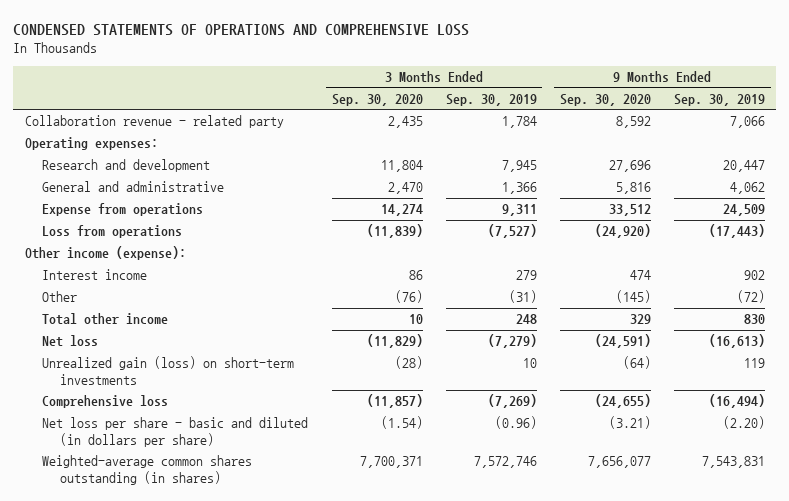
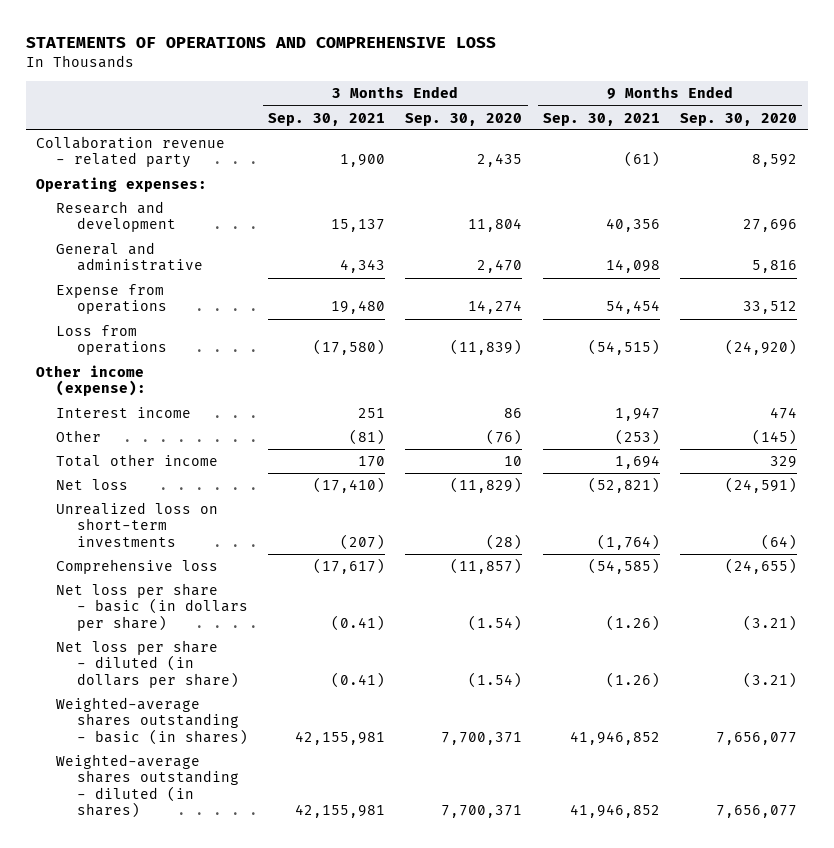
- CONDENSED STATEMENTS OF OPERATIONS AND COMPREHENSIVE LOSS
+ STATEMENTS OF OPERATIONS AND COMPREHENSIVE LOSS
- | 3 Months Ended Sep. 30, 2020 | 3 Months Ended Sep. 30, 2019 | 9 Months Ended Sep. 30, 2020 | 9 Months Ended Sep. 30, 2019
+ | 3 Months Ended Sep. 30, 2021 | 3 Months Ended Sep. 30, 2020 | 9 Months Ended Sep. 30, 2021 | 9 Months Ended Sep. 30, 2020
- Unrealized gain (loss) on short-term investments | (28) | 10 | (64) | 119
+ Unrealized loss on short-term investments | (207) | (28) | (1,764) | (64)
- Net loss per share - basic and diluted (in dollars per share) | (1.54) | (0.96) | (3.21) | (2.20)
- Weighted-average common shares outstanding (in shares) | 7,700,371 | 7,572,746 | 7,656,077 | 7,543,831
+ Net loss per share - basic (in dollars per share) | (0.41) | (1.54) | (1.26) | (3.21)
+ Net loss per share - diluted (in dollars per share) | (0.41) | (1.54) | (1.26) | (3.21)
+ Weighted-average shares outstanding - basic (in shares) | 42,155,981 | 7,700,371 | 41,946,852 | 7,656,077
+ Weighted-average shares outstanding - diluted (in shares) | 42,155,981 | 7,700,371 | 41,946,852 | 7,656,077

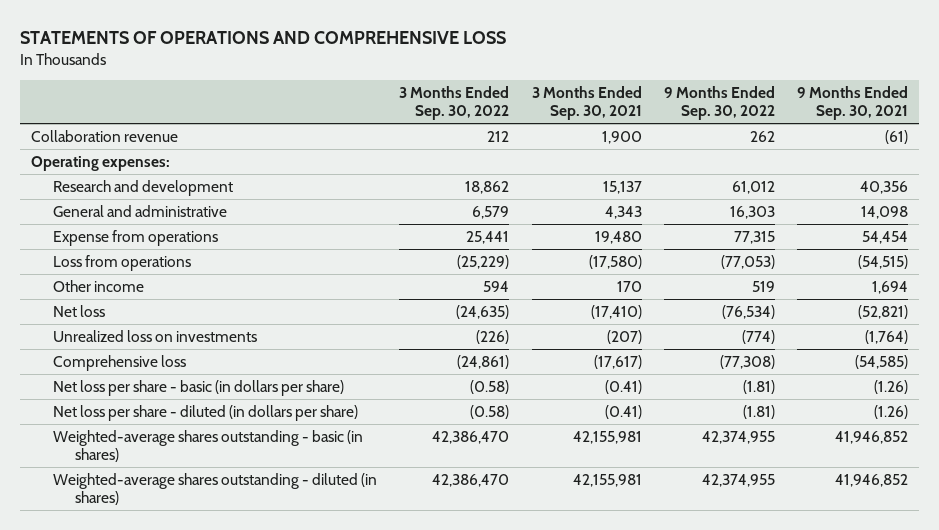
- | 3 Months Ended Sep. 30, 2021 | 3 Months Ended Sep. 30, 2020 | 9 Months Ended Sep. 30, 2021 | 9 Months Ended Sep. 30, 2020
+ | 3 Months Ended Sep. 30, 2022 | 3 Months Ended Sep. 30, 2021 | 9 Months Ended Sep. 30, 2022 | 9 Months Ended Sep. 30, 2021
- Collaboration revenue - related party | 1,900 | 2,435 | (61) | 8,592
+ Collaboration revenue | 212 | 1,900 | 262 | (61)
- Other income (expense):
- Interest income | 251 | 86 | 1,947 | 474
- Other | (81) | (76) | (253) | (145)
- Total other income | 170 | 10 | 1,694 | 329
+ Other income | 594 | 170 | 519 | 1,694
- Unrealized loss on short-term investments | (207) | (28) | (1,764) | (64)
+ Unrealized loss on investments | (226) | (207) | (774) | (1,764)

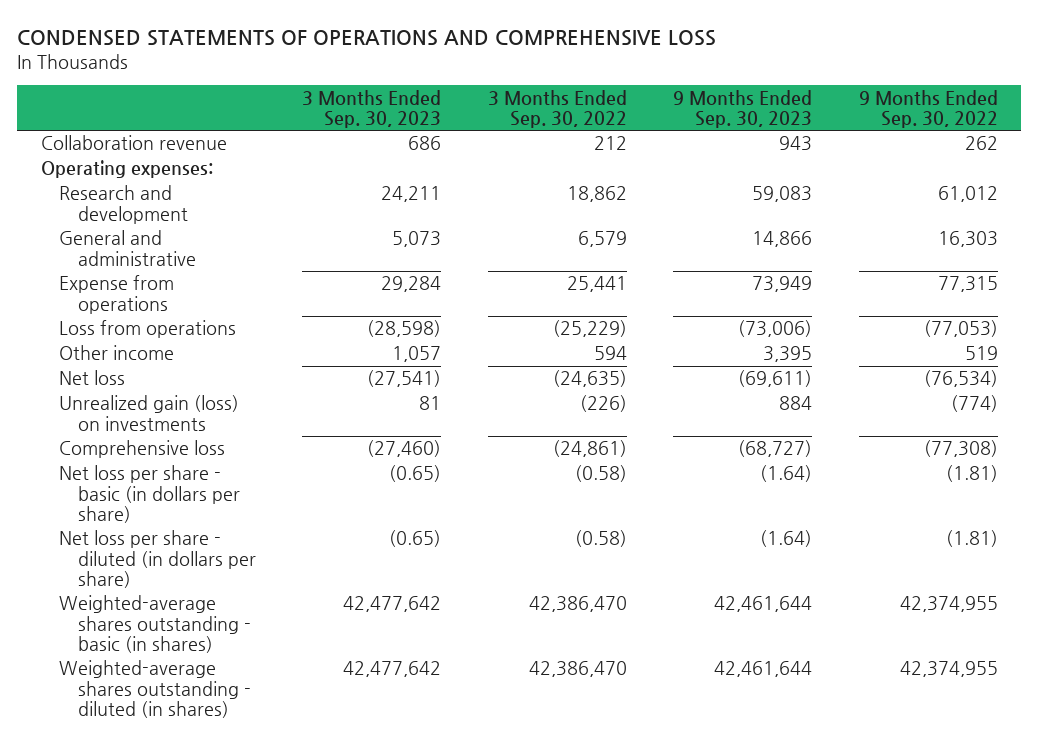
- STATEMENTS OF OPERATIONS AND COMPREHENSIVE LOSS
+ CONDENSED STATEMENTS OF OPERATIONS AND COMPREHENSIVE LOSS
- | 3 Months Ended Sep. 30, 2022 | 3 Months Ended Sep. 30, 2021 | 9 Months Ended Sep. 30, 2022 | 9 Months Ended Sep. 30, 2021
+ | 3 Months Ended Sep. 30, 2023 | 3 Months Ended Sep. 30, 2022 | 9 Months Ended Sep. 30, 2023 | 9 Months Ended Sep. 30, 2022
- Unrealized loss on investments | (226) | (207) | (774) | (1,764)
+ Unrealized gain (loss) on investments | 81 | (226) | 884 | (774)

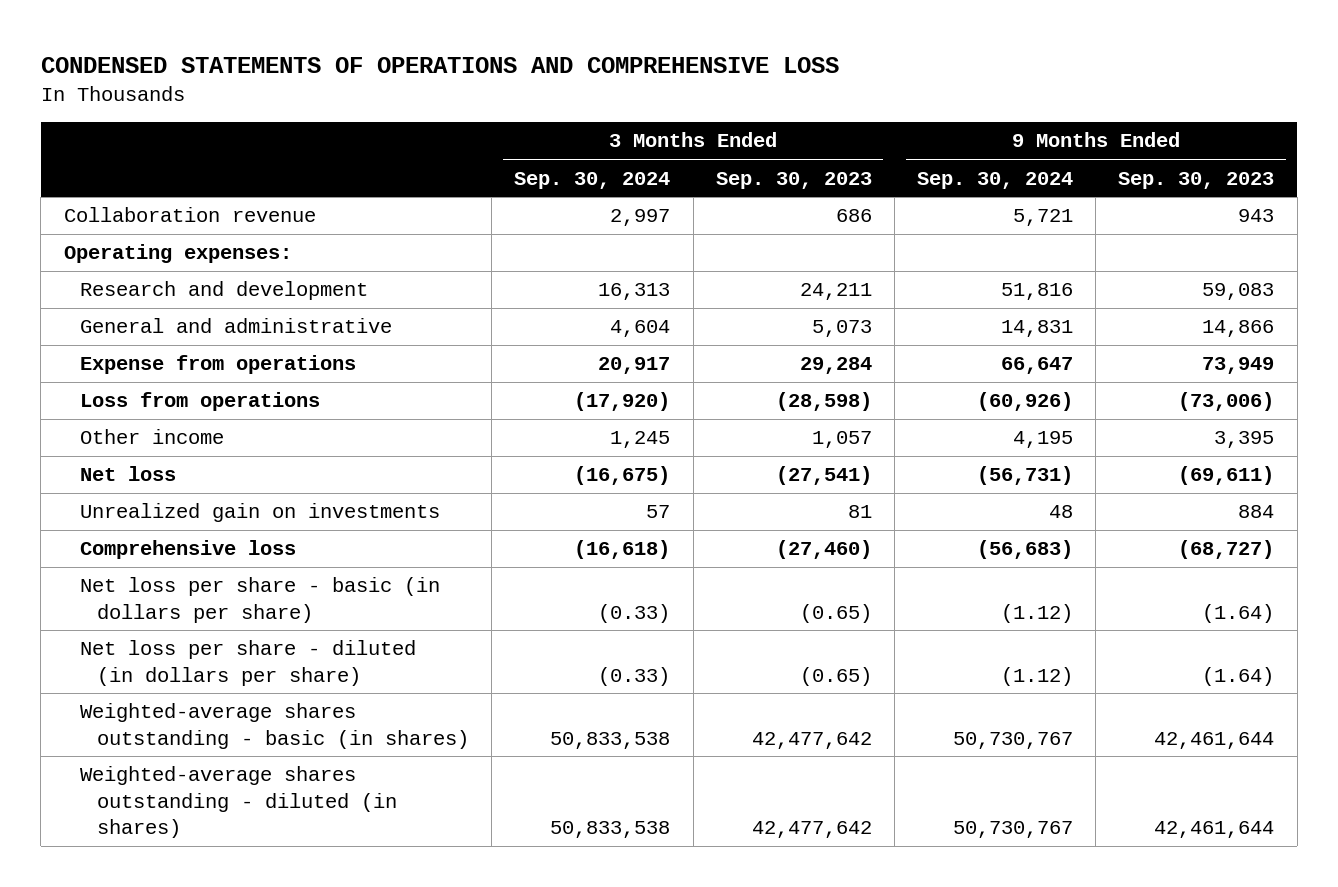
- | 3 Months Ended Sep. 30, 2023 | 3 Months Ended Sep. 30, 2022 | 9 Months Ended Sep. 30, 2023 | 9 Months Ended Sep. 30, 2022
+ | 3 Months Ended Sep. 30, 2024 | 3 Months Ended Sep. 30, 2023 | 9 Months Ended Sep. 30, 2024 | 9 Months Ended Sep. 30, 2023
- Unrealized gain (loss) on investments | 81 | (226) | 884 | (774)
+ Unrealized gain on investments | 57 | 81 | 48 | 884

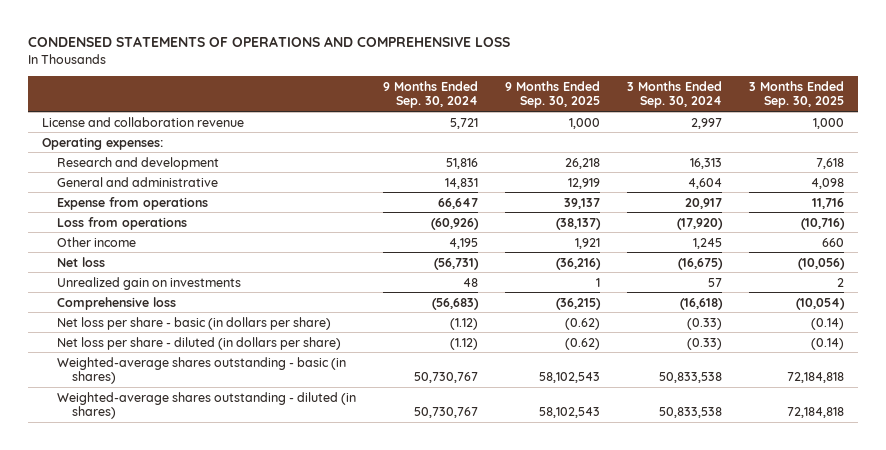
- | 3 Months Ended Sep. 30, 2024 | 3 Months Ended Sep. 30, 2023 | 9 Months Ended Sep. 30, 2024 | 9 Months Ended Sep. 30, 2023
+ | 9 Months Ended Sep. 30, 2024 | 9 Months Ended Sep. 30, 2025 | 3 Months Ended Sep. 30, 2024 | 3 Months Ended Sep. 30, 2025
- Collaboration revenue | 2,997 | 686 | 5,721 | 943
+ License and collaboration revenue | 5,721 | 1,000 | 2,997 | 1,000

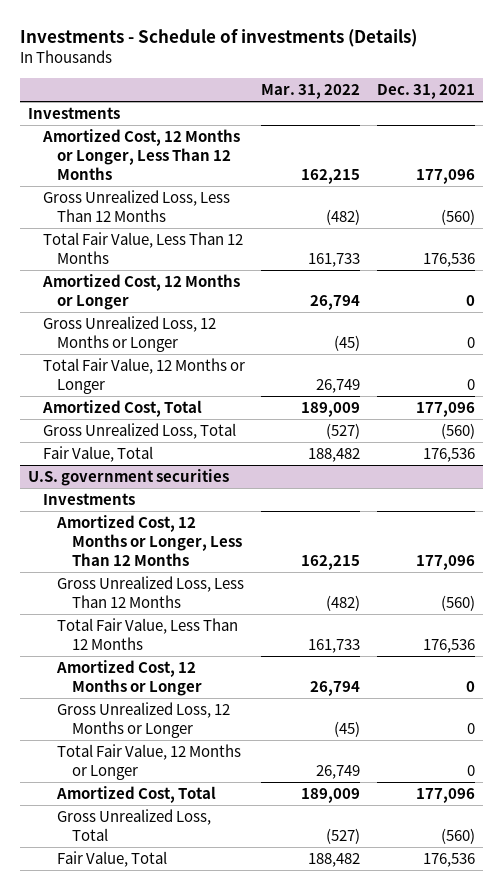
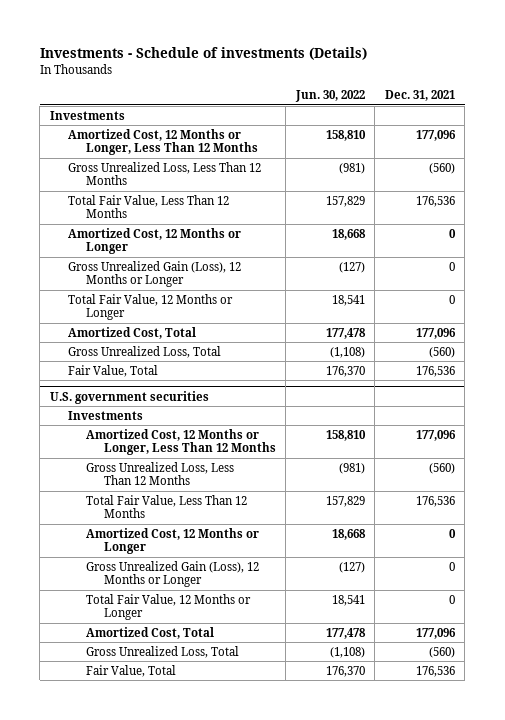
- | Mar. 31, 2022 | Dec. 31, 2021
+ | Jun. 30, 2022 | Dec. 31, 2021
- Gross Unrealized Loss, 12 Months or Longer | (45) | 0
+ Gross Unrealized Gain (Loss), 12 Months or Longer | (127) | 0
@ U.S. government securities
- Gross Unrealized Loss, 12 Months or Longer | (45) | 0
+ Gross Unrealized Gain (Loss), 12 Months or Longer | (127) | 0

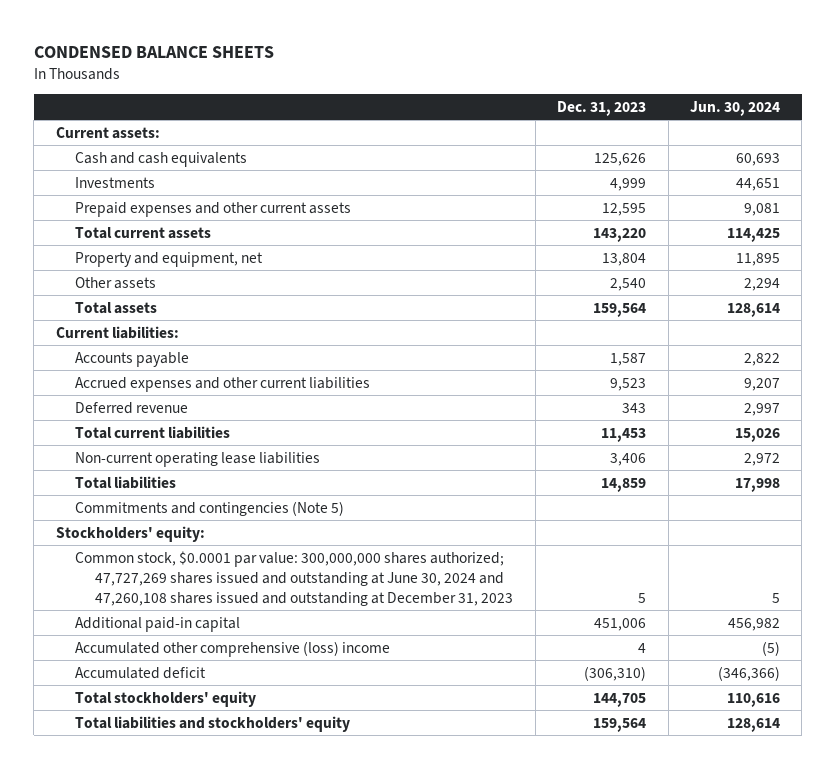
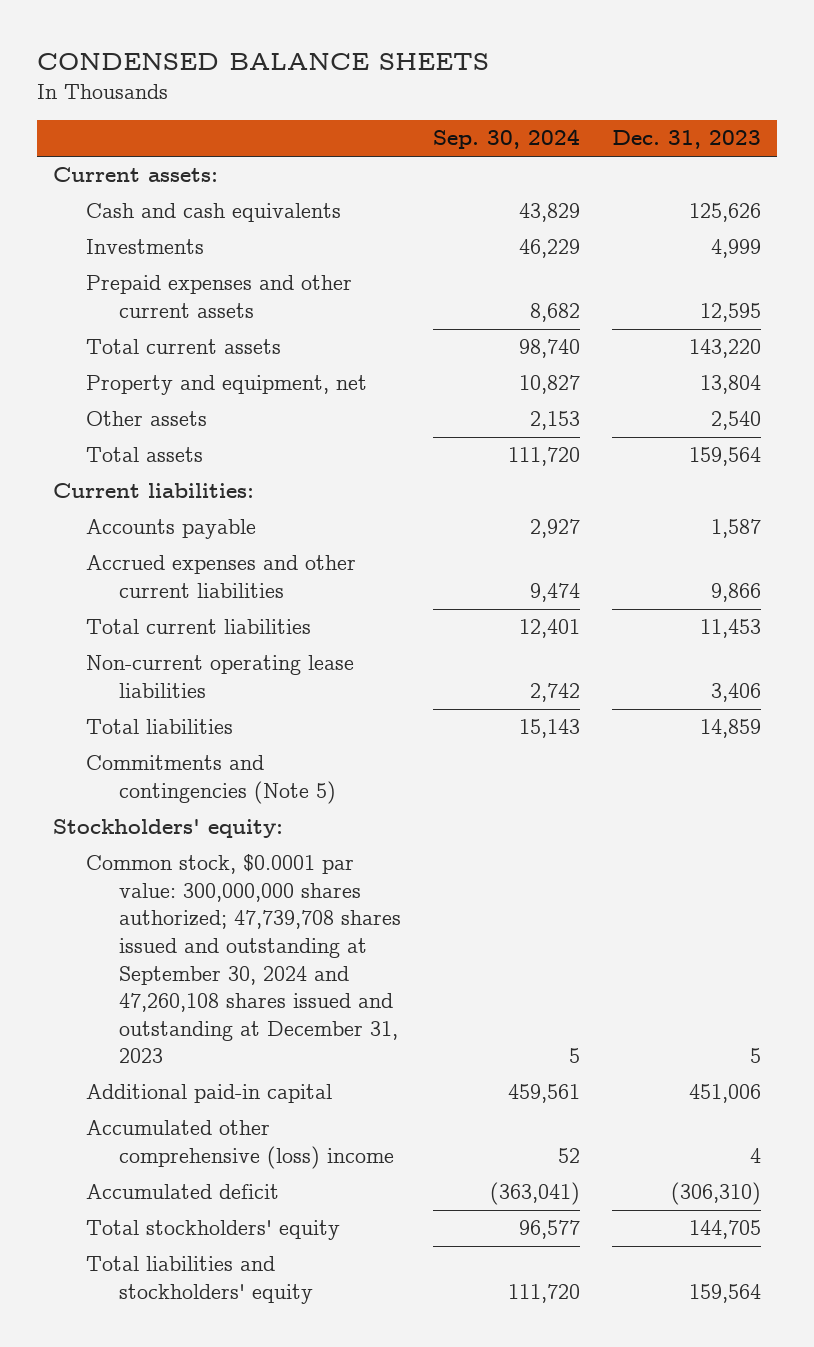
- | Dec. 31, 2023 | Jun. 30, 2024
+ | Sep. 30, 2024 | Dec. 31, 2023
- Accrued expenses and other current liabilities | 9,523 | 9,207
- Deferred revenue | 343 | 2,997
+ Accrued expenses and other current liabilities | 9,474 | 9,866
- Common stock, $0.0001 par value: 300,000,000 shares authorized; 47,727,269 shares issued and outstanding at June 30, 2024 and 47,260,108 shares issued and outstanding at December 31, 2023 | 5 | 5
+ Common stock, $0.0001 par value: 300,000,000 shares authorized; 47,739,708 shares issued and outstanding at September 30, 2024 and 47,260,108 shares issued and outstanding at December 31, 2023 | 5 | 5

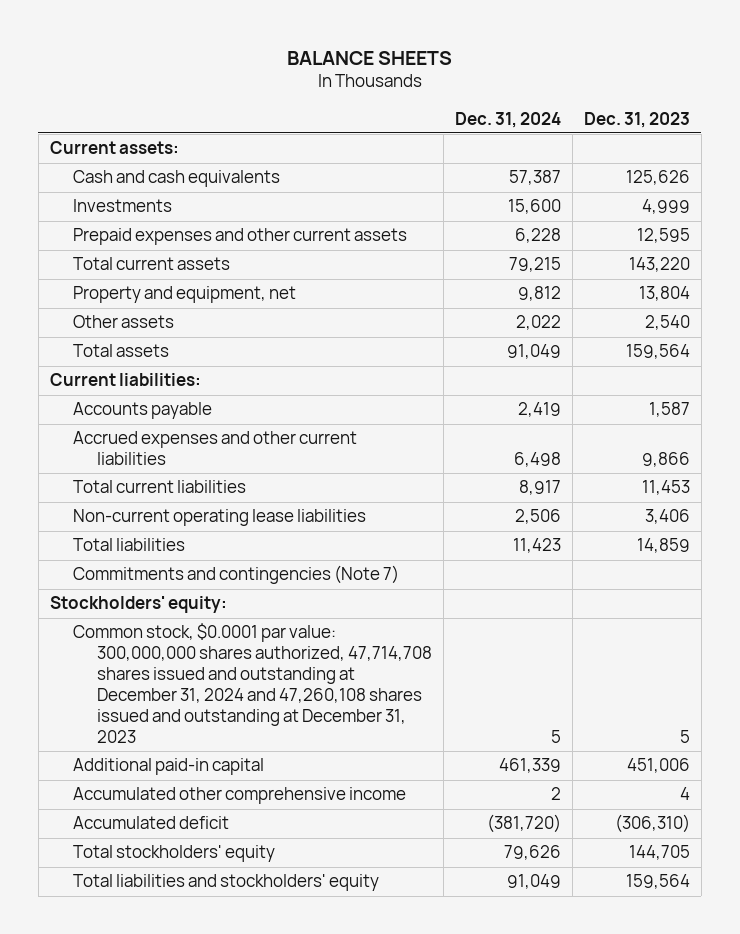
- CONDENSED BALANCE SHEETS
+ BALANCE SHEETS
- | Sep. 30, 2024 | Dec. 31, 2023
+ | Dec. 31, 2024 | Dec. 31, 2023
- Commitments and contingencies (Note 5)
+ Commitments and contingencies (Note 7)
- Common stock, $0.0001 par value: 300,000,000 shares authorized; 47,739,708 shares issued and outstanding at September 30, 2024 and 47,260,108 shares issued and outstanding at December 31, 2023 | 5 | 5
+ Common stock, $0.0001 par value: 300,000,000 shares authorized, 47,714,708 shares issued and outstanding at December 31, 2024 and 47,260,108 shares issued and outstanding at December 31, 2023 | 5 | 5
- Accumulated other comprehensive (loss) income | 52 | 4
+ Accumulated other comprehensive income | 2 | 4

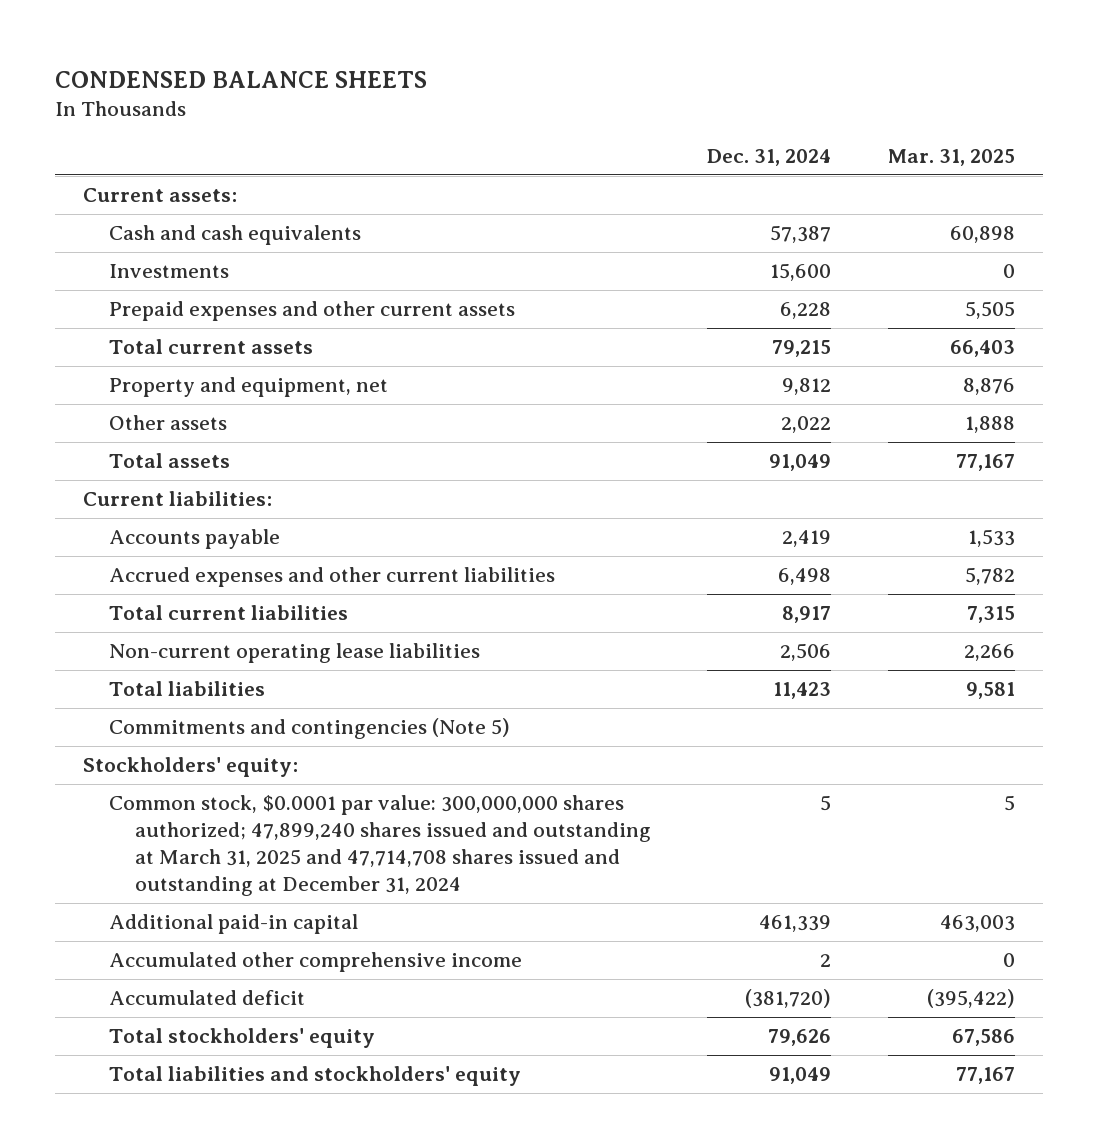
- BALANCE SHEETS
+ CONDENSED BALANCE SHEETS
- | Dec. 31, 2024 | Dec. 31, 2023
+ | Dec. 31, 2024 | Mar. 31, 2025
- Commitments and contingencies (Note 7)
+ Commitments and contingencies (Note 5)
- Common stock, $0.0001 par value: 300,000,000 shares authorized, 47,714,708 shares issued and outstanding at December 31, 2024 and 47,260,108 shares issued and outstanding at December 31, 2023 | 5 | 5
+ Common stock, $0.0001 par value: 300,000,000 shares authorized; 47,899,240 shares issued and outstanding at March 31, 2025 and 47,714,708 shares issued and outstanding at December 31, 2024 | 5 | 5

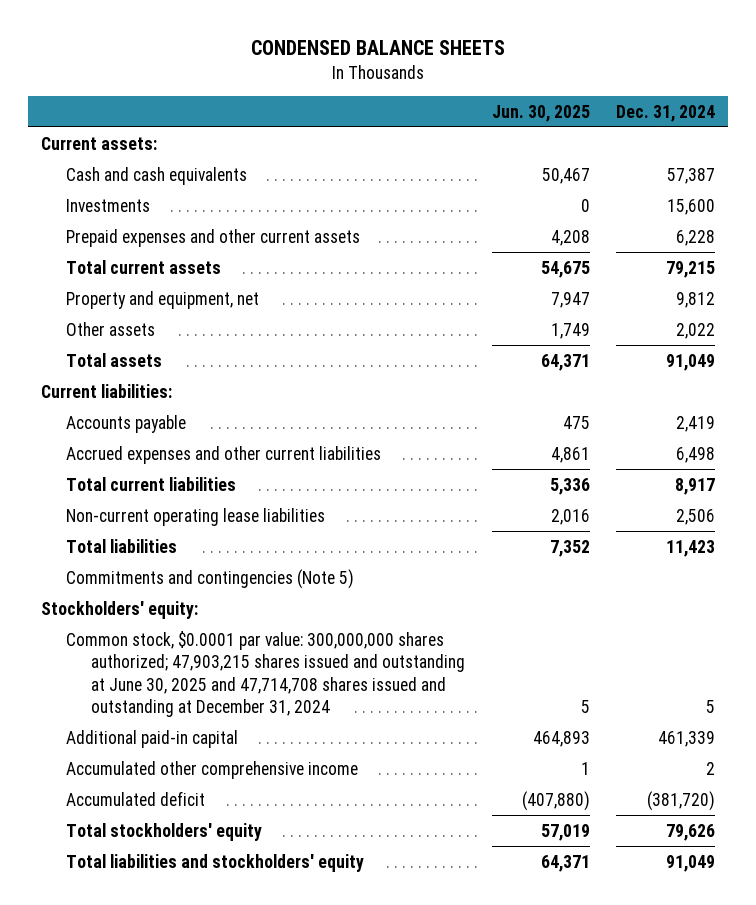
- | Dec. 31, 2024 | Mar. 31, 2025
+ | Jun. 30, 2025 | Dec. 31, 2024
- Common stock, $0.0001 par value: 300,000,000 shares authorized; 47,899,240 shares issued and outstanding at March 31, 2025 and 47,714,708 shares issued and outstanding at December 31, 2024 | 5 | 5
+ Common stock, $0.0001 par value: 300,000,000 shares authorized; 47,903,215 shares issued and outstanding at June 30, 2025 and 47,714,708 shares issued and outstanding at December 31, 2024 | 5 | 5

